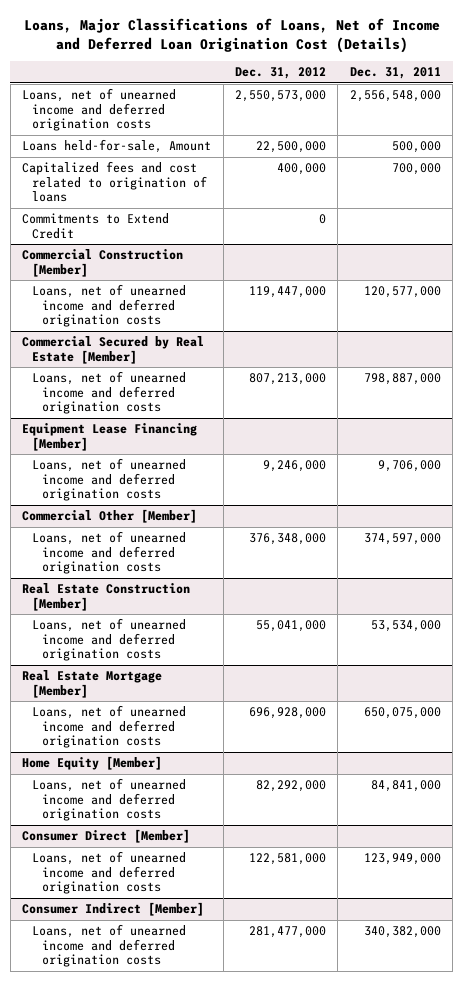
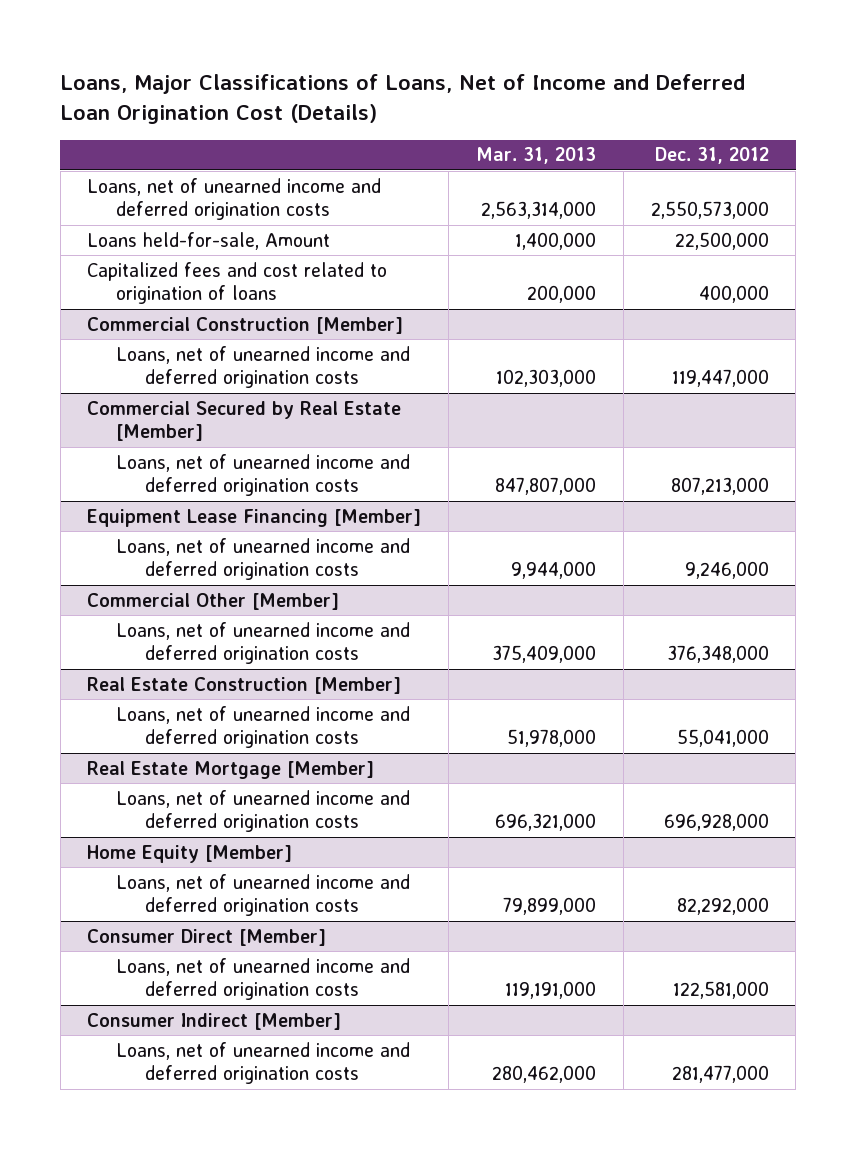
- | Dec. 31, 2012 | Dec. 31, 2011
+ | Mar. 31, 2013 | Dec. 31, 2012
- Commitments to Extend Credit | 0 |

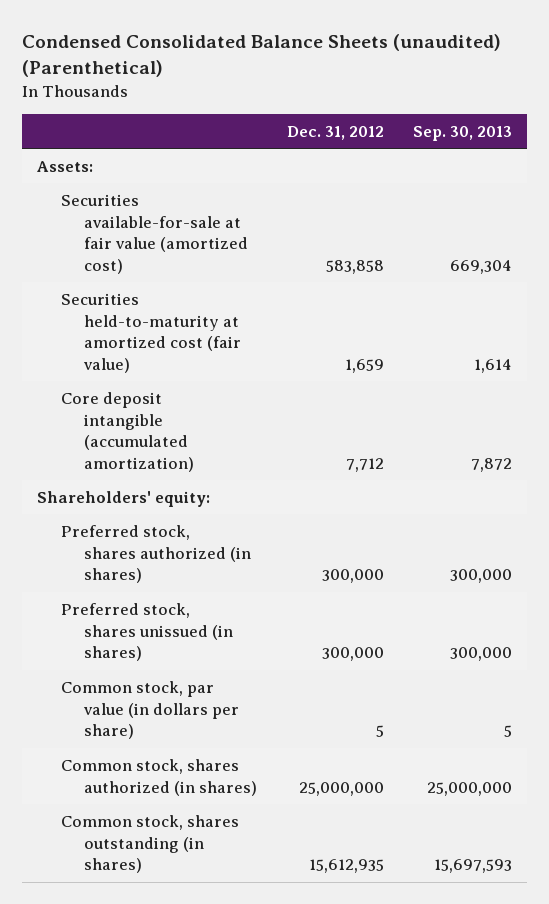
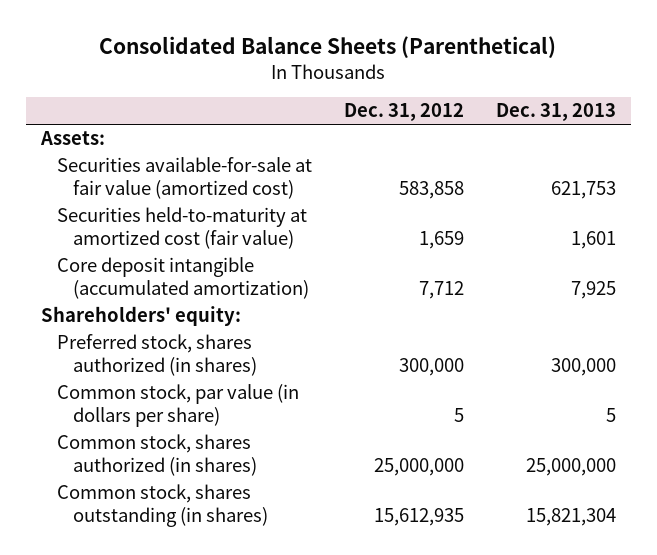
- Condensed Consolidated Balance Sheets (unaudited) (Parenthetical)
+ Consolidated Balance Sheets (Parenthetical)
- | Dec. 31, 2012 | Sep. 30, 2013
+ | Dec. 31, 2012 | Dec. 31, 2013
- Preferred stock, shares unissued (in shares) | 300,000 | 300,000

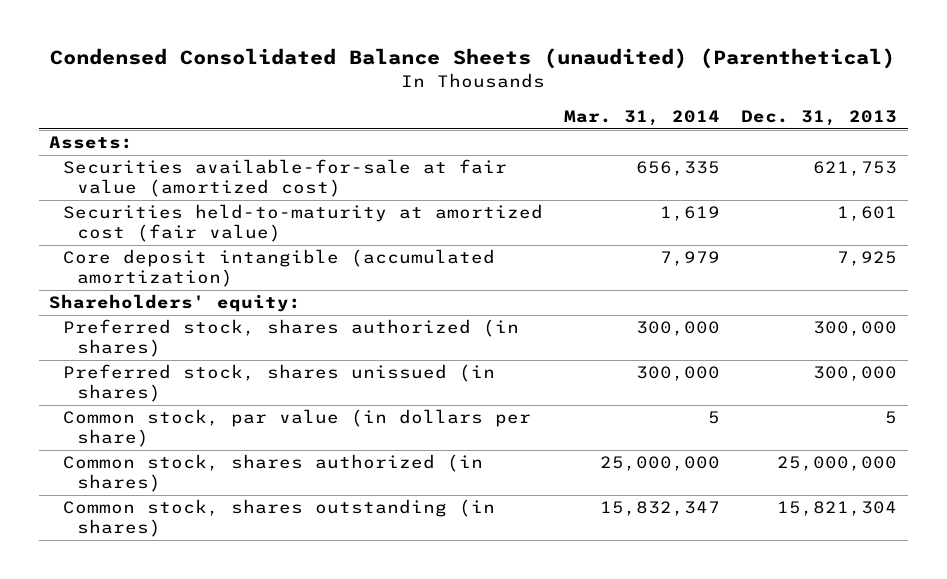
- Consolidated Balance Sheets (Parenthetical)
+ Condensed Consolidated Balance Sheets (unaudited) (Parenthetical)
- | Dec. 31, 2012 | Dec. 31, 2013
+ | Mar. 31, 2014 | Dec. 31, 2013
+ Preferred stock, shares unissued (in shares) | 300,000 | 300,000

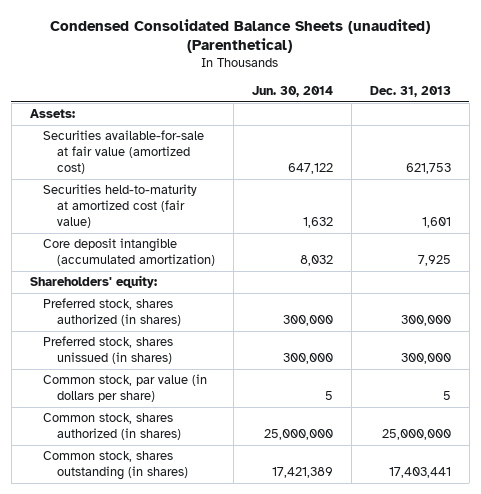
- | Mar. 31, 2014 | Dec. 31, 2013
+ | Jun. 30, 2014 | Dec. 31, 2013
- Common stock, shares outstanding (in shares) | 15,832,347 | 15,821,304
+ Common stock, shares outstanding (in shares) | 17,421,389 | 17,403,441

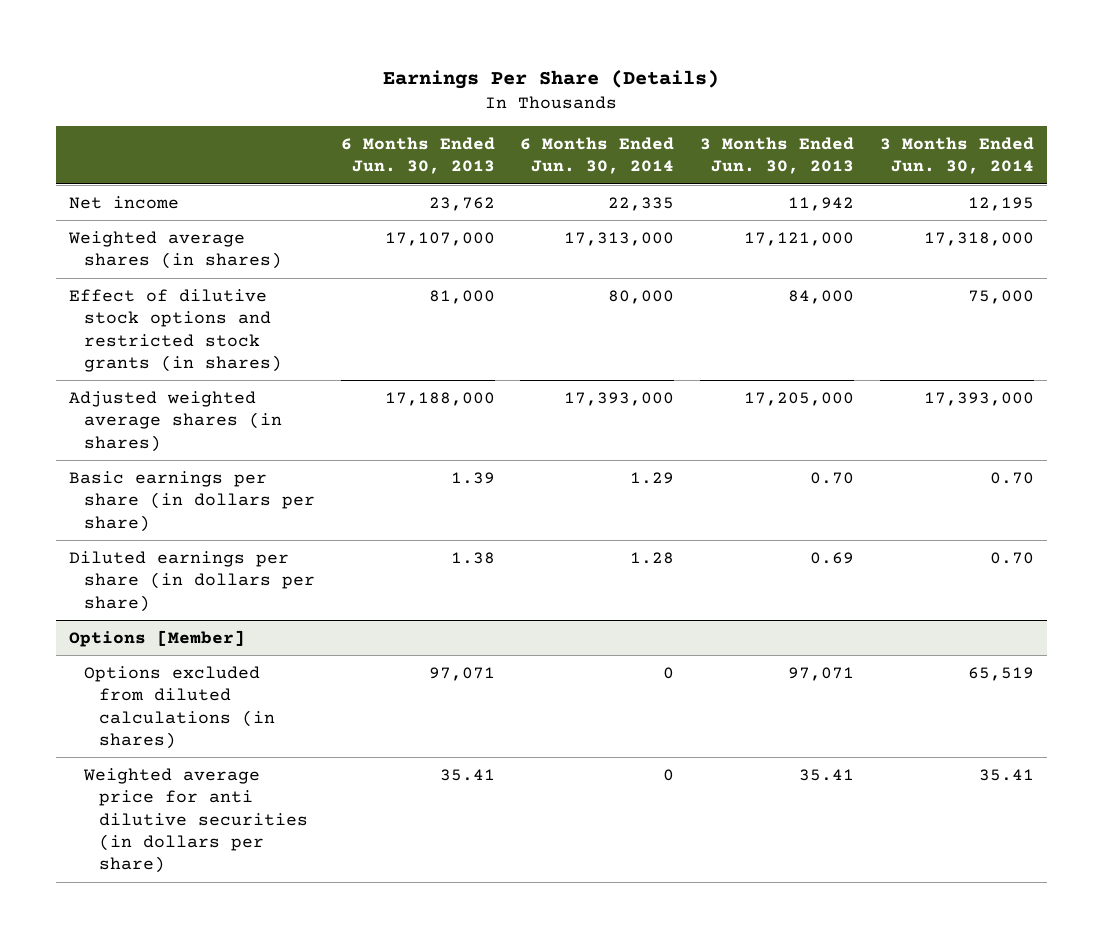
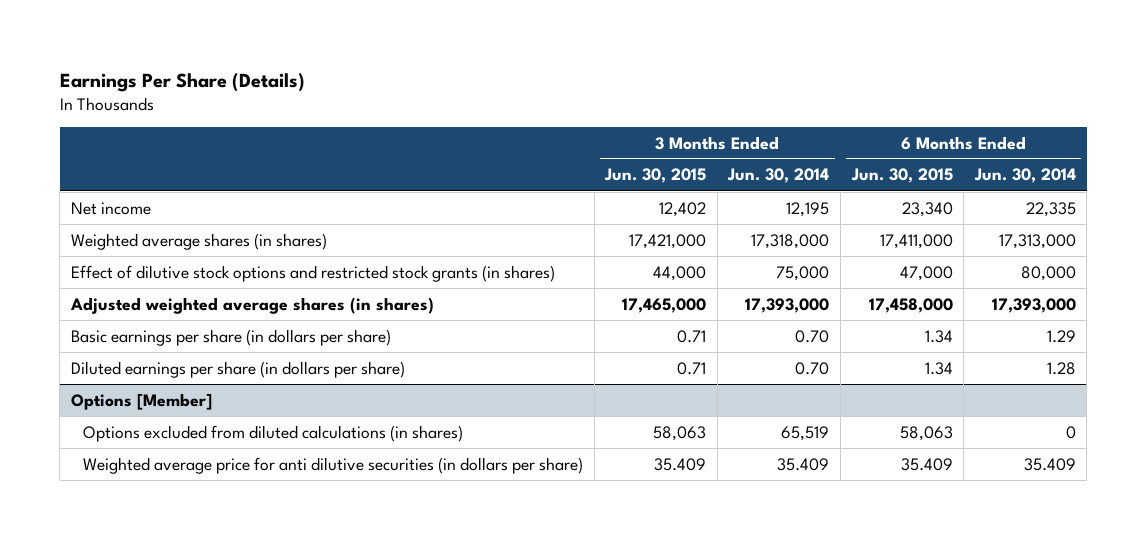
- | 6 Months Ended Jun. 30, 2013 | 6 Months Ended Jun. 30, 2014 | 3 Months Ended Jun. 30, 2013 | 3 Months Ended Jun. 30, 2014
+ | 3 Months Ended Jun. 30, 2015 | 3 Months Ended Jun. 30, 2014 | 6 Months Ended Jun. 30, 2015 | 6 Months Ended Jun. 30, 2014
@ Options [Member]
- Weighted average price for anti dilutive securities (in dollars per share) | 35.41 | 0 | 35.41 | 35.41
+ Weighted average price for anti dilutive securities (in dollars per share) | 35.409 | 35.409 | 35.409 | 35.409

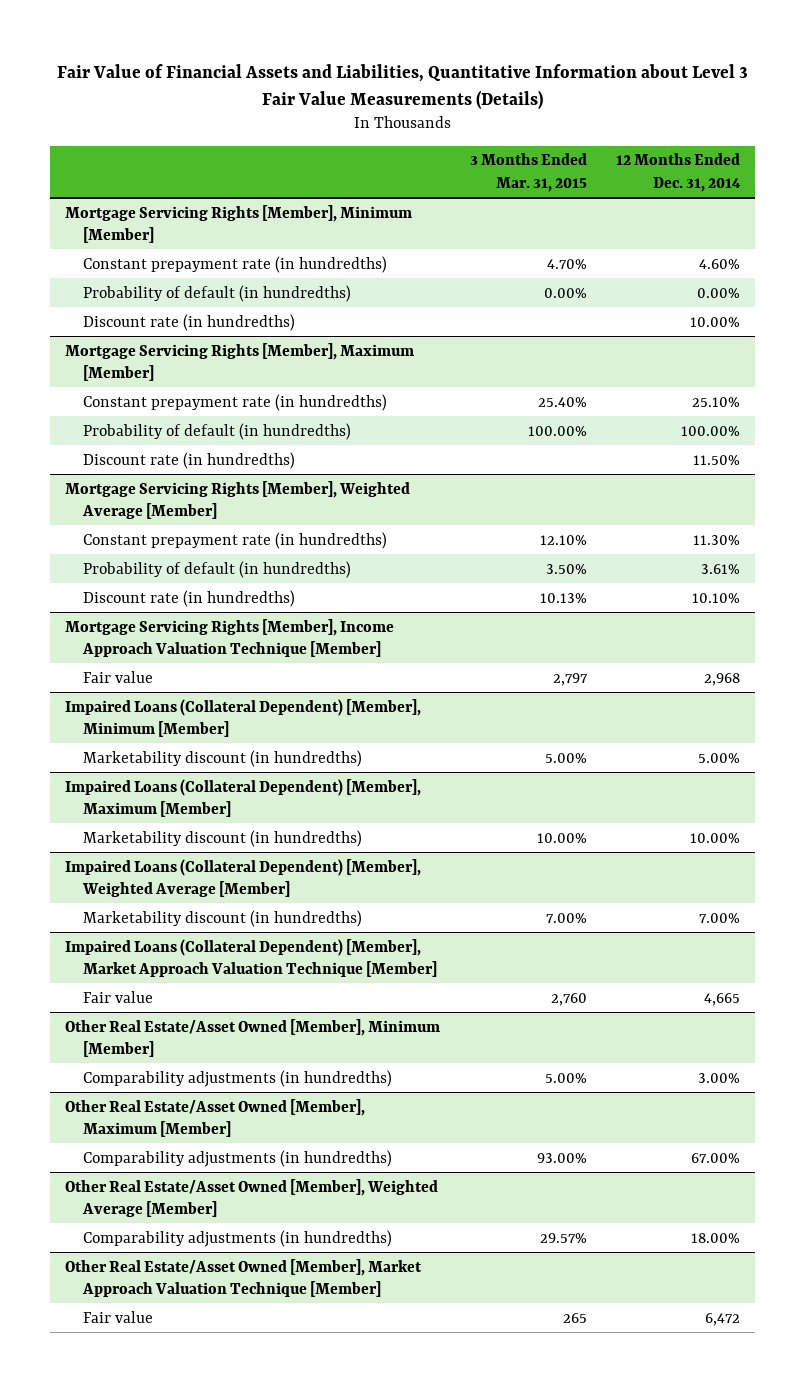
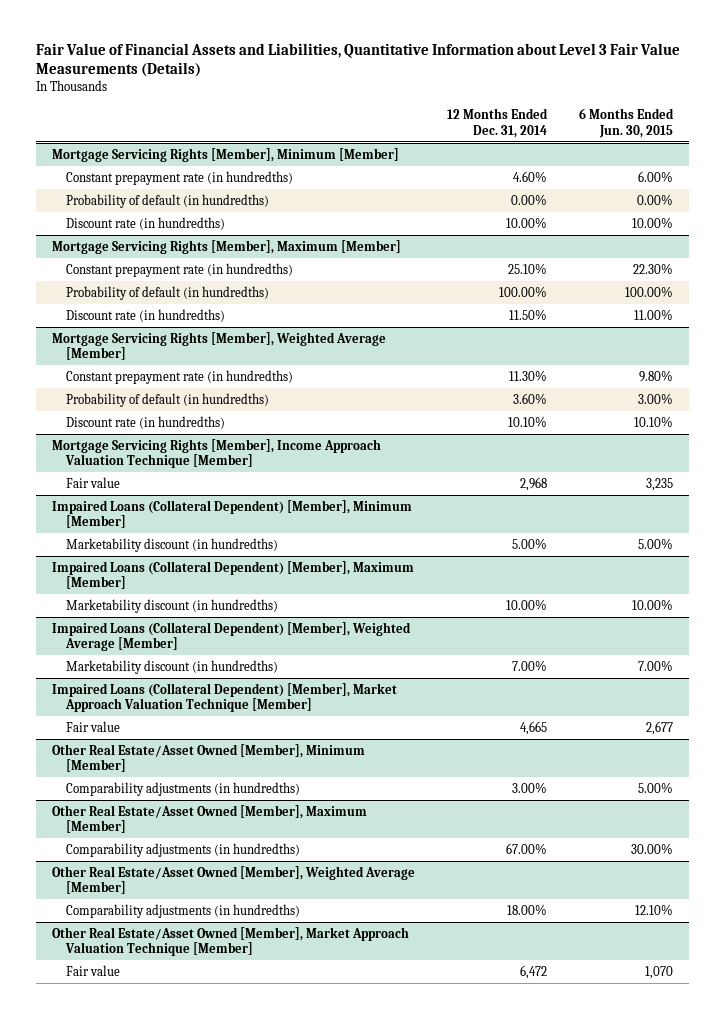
- | 3 Months Ended Mar. 31, 2015 | 12 Months Ended Dec. 31, 2014
+ | 12 Months Ended Dec. 31, 2014 | 6 Months Ended Jun. 30, 2015
@ Mortgage Servicing Rights [Member], Weighted Average [Member]
- Probability of default (in hundredths) | 3.50% | 3.61%
+ Probability of default (in hundredths) | 3.60% | 3.00%

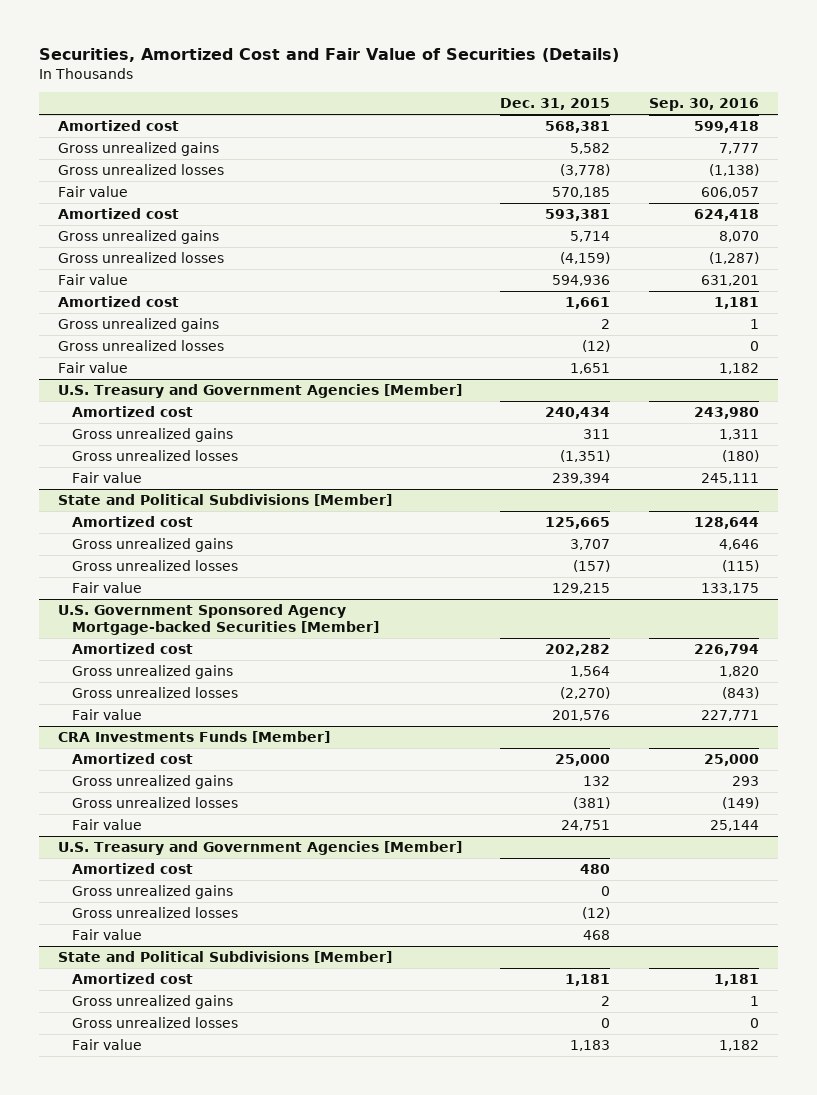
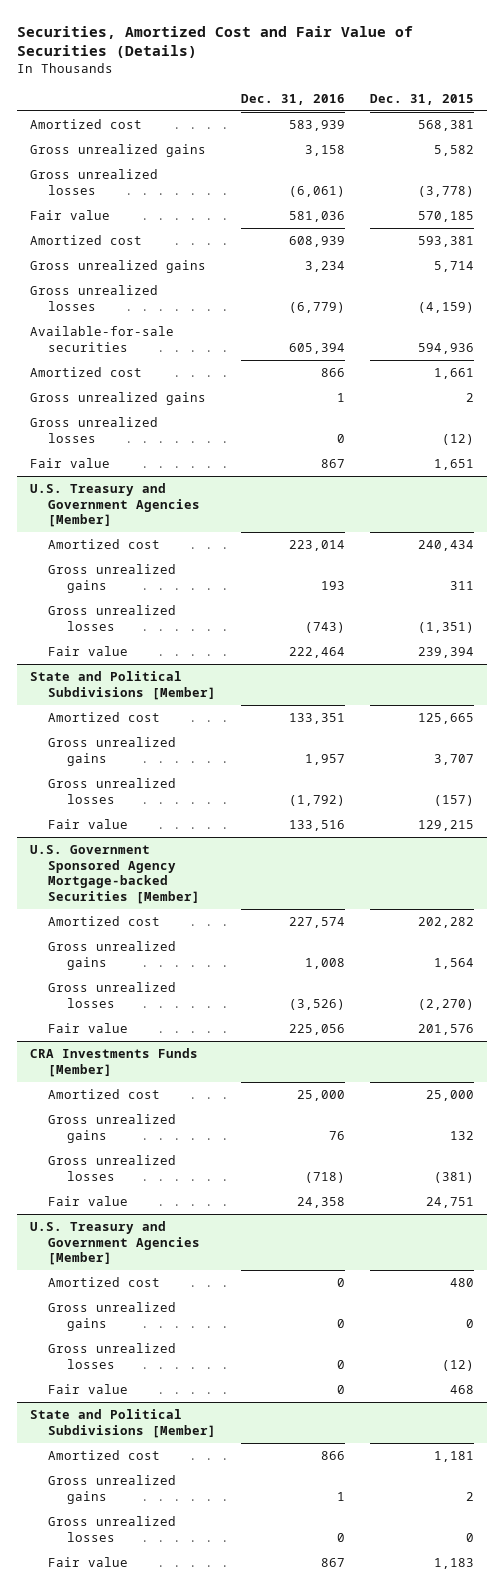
- | Dec. 31, 2015 | Sep. 30, 2016
+ | Dec. 31, 2016 | Dec. 31, 2015
- Fair value | 594,936 | 631,201
+ Available-for-sale securities | 605,394 | 594,936

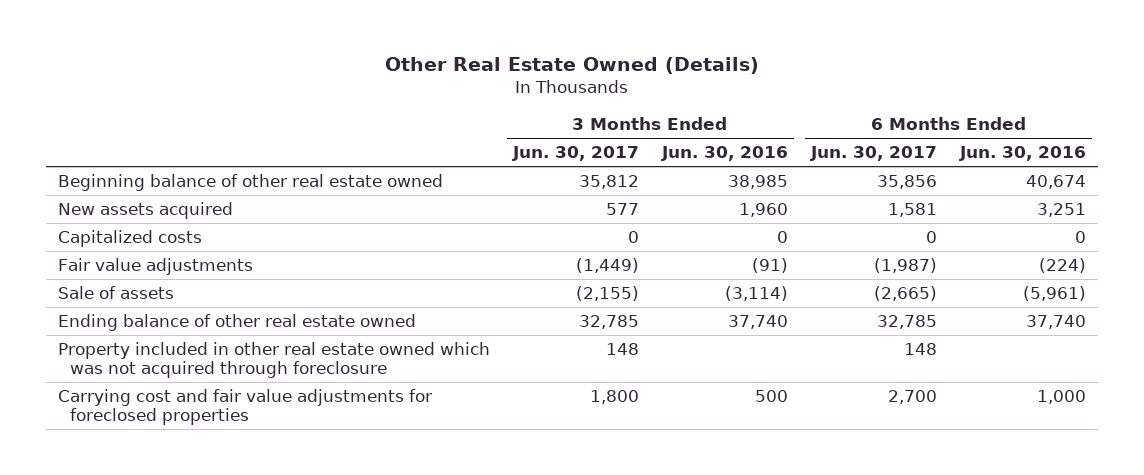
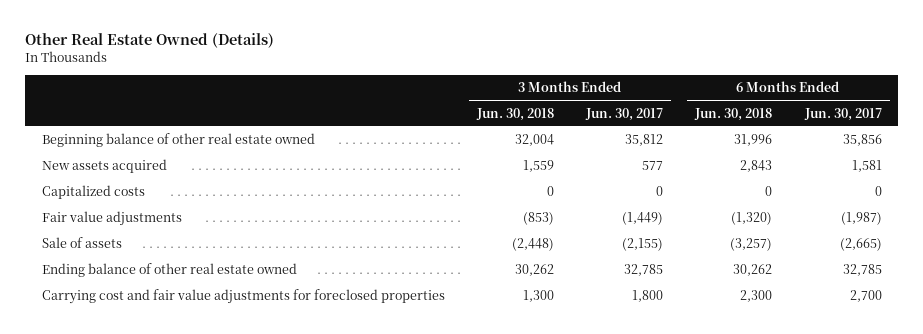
- | 3 Months Ended Jun. 30, 2017 | 3 Months Ended Jun. 30, 2016 | 6 Months Ended Jun. 30, 2017 | 6 Months Ended Jun. 30, 2016
+ | 3 Months Ended Jun. 30, 2018 | 3 Months Ended Jun. 30, 2017 | 6 Months Ended Jun. 30, 2018 | 6 Months Ended Jun. 30, 2017
- Property included in other real estate owned which was not acquired through foreclosure | 148 | | 148 |

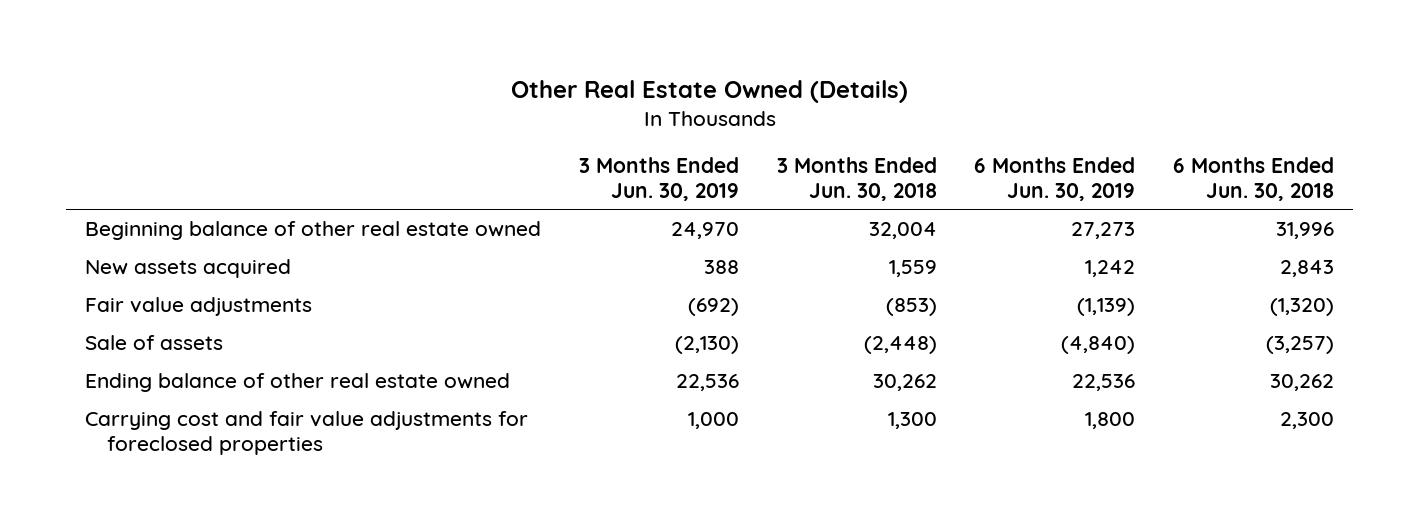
- | 3 Months Ended Jun. 30, 2018 | 3 Months Ended Jun. 30, 2017 | 6 Months Ended Jun. 30, 2018 | 6 Months Ended Jun. 30, 2017
+ | 3 Months Ended Jun. 30, 2019 | 3 Months Ended Jun. 30, 2018 | 6 Months Ended Jun. 30, 2019 | 6 Months Ended Jun. 30, 2018
- Capitalized costs | 0 | 0 | 0 | 0

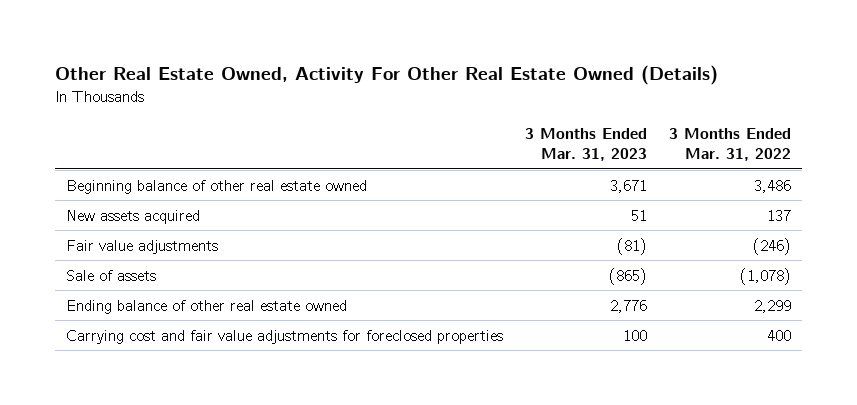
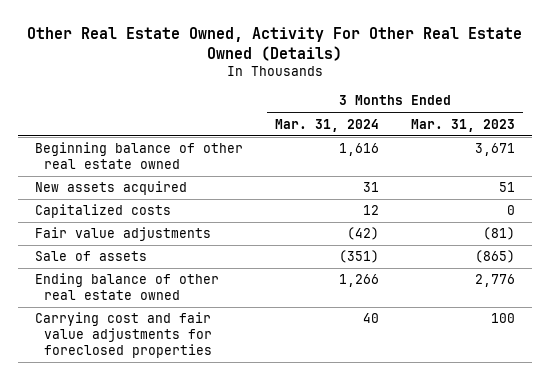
- | 3 Months Ended Mar. 31, 2023 | 3 Months Ended Mar. 31, 2022
+ | 3 Months Ended Mar. 31, 2024 | 3 Months Ended Mar. 31, 2023
+ Capitalized costs | 12 | 0

